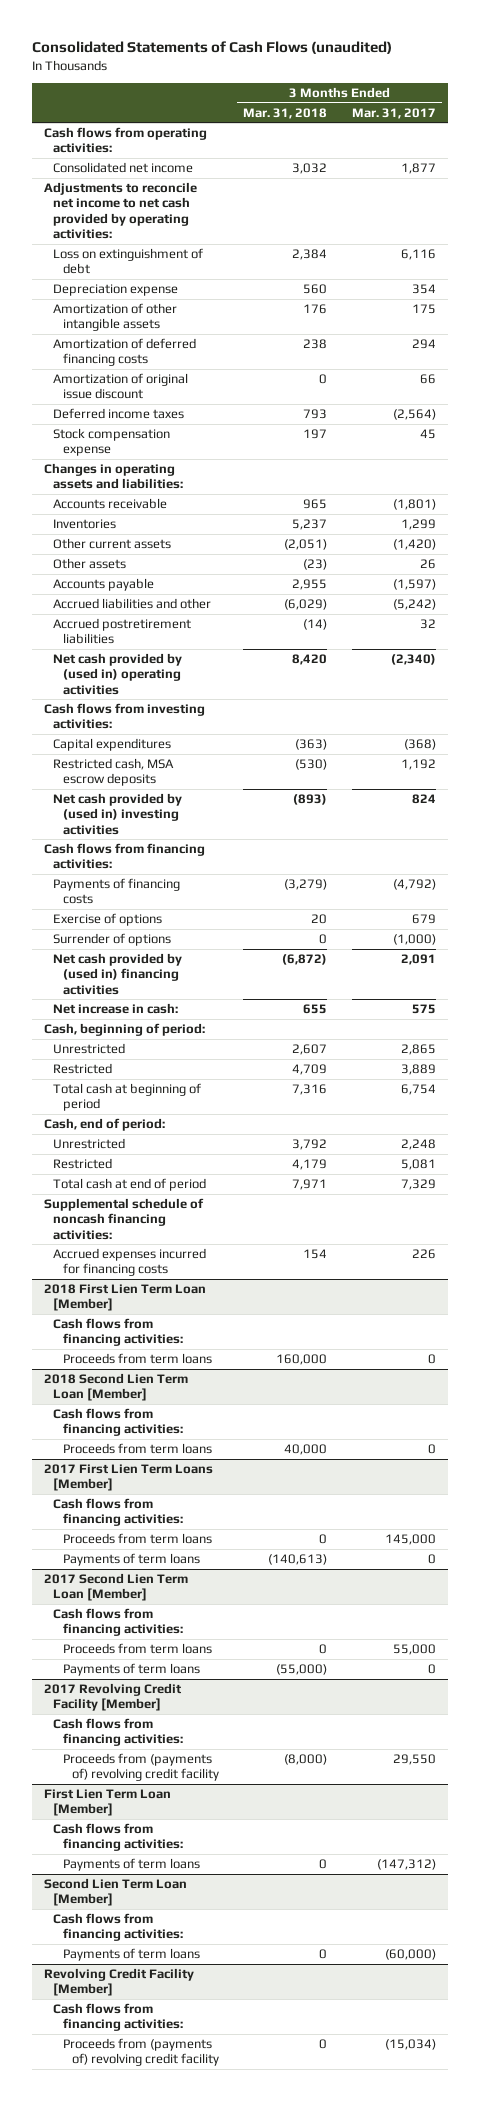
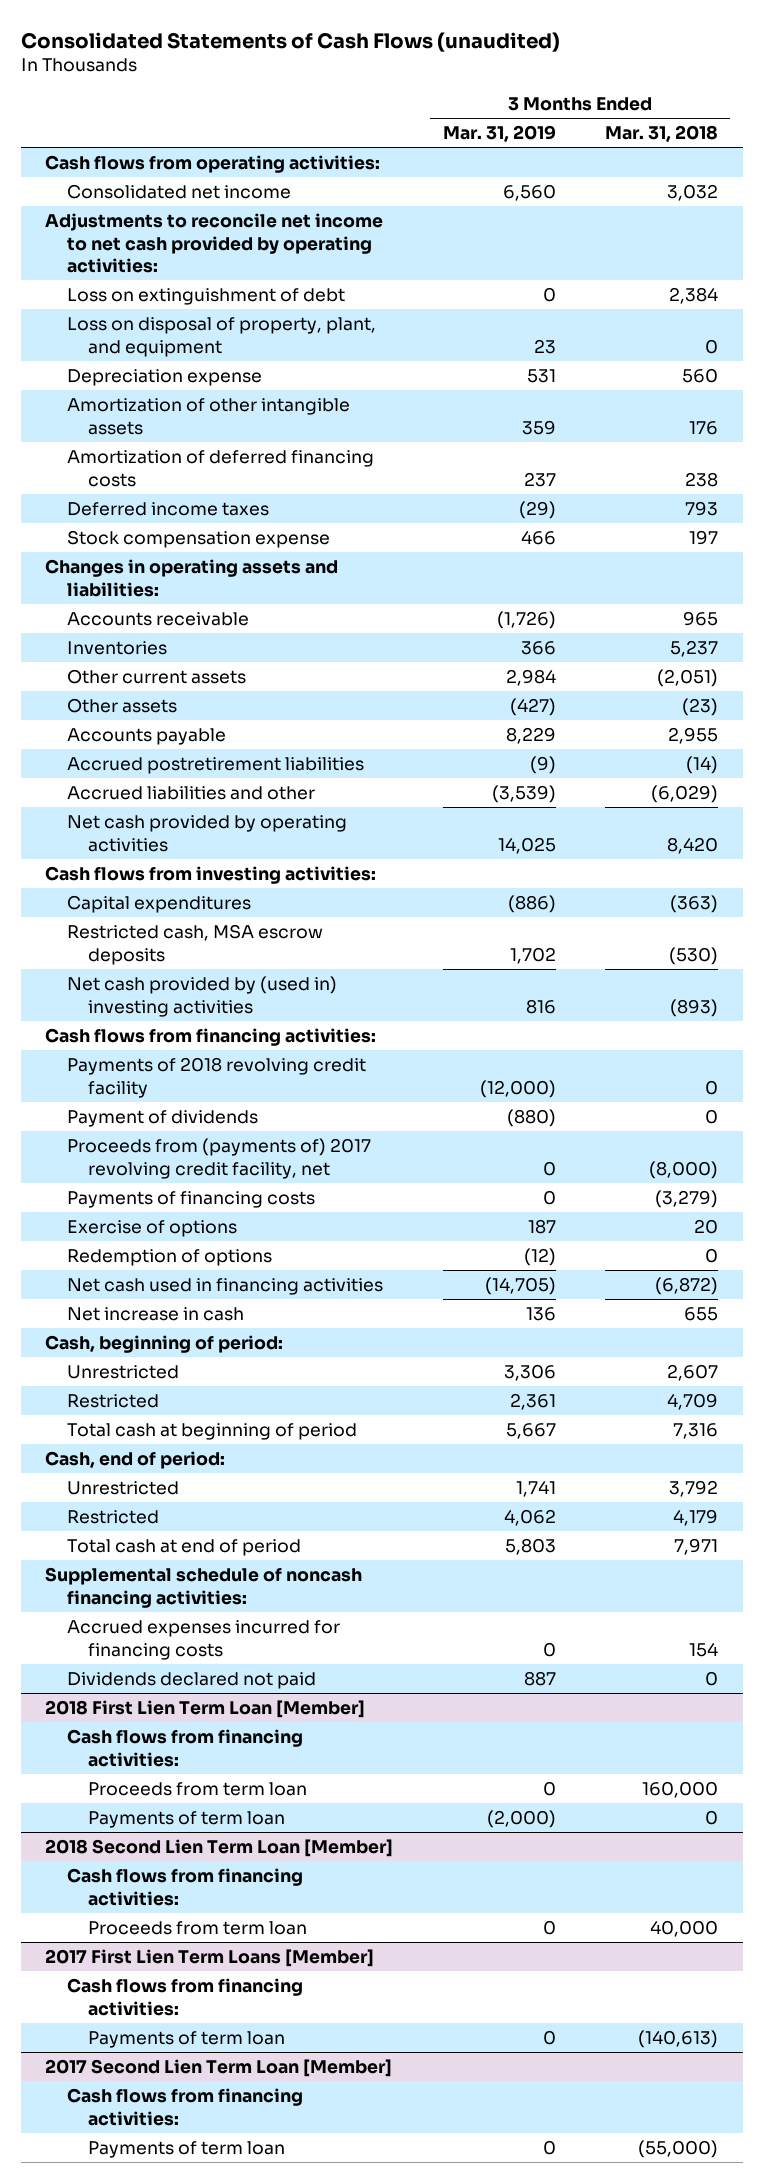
- | 3 Months Ended Mar. 31, 2018 | 3 Months Ended Mar. 31, 2017
+ | 3 Months Ended Mar. 31, 2019 | 3 Months Ended Mar. 31, 2018
+ Loss on disposal of property, plant, and equipment | 23 | 0
- Amortization of original issue discount | 0 | 66
- Net cash provided by (used in) operating activities | 8,420 | (2,340)
moved down: Accrued liabilities and other | (3,539) | (6,029)
+ Net cash provided by operating activities | 14,025 | 8,420
+ Payments of 2018 revolving credit facility | (12,000) | 0
+ Payment of dividends | (880) | 0
+ Proceeds from (payments of) 2017 revolving credit facility, net | 0 | (8,000)
- Surrender of options | 0 | (1,000)
- Net cash provided by (used in) financing activities | (6,872) | 2,091
- Net increase in cash: | 655 | 575
+ Redemption of options | (12) | 0
+ Net cash used in financing activities | (14,705) | (6,872)
+ Net increase in cash | 136 | 655
+ Dividends declared not paid | 887 | 0
@ 2018 First Lien Term Loan [Member]
- Proceeds from term loans | 160,000 | 0
+ Proceeds from term loan | 0 | 160,000
+ Payments of term loan | (2,000) | 0
@ 2018 Second Lien Term Loan [Member]
- Proceeds from term loans | 40,000 | 0
+ Proceeds from term loan | 0 | 40,000
@ 2017 First Lien Term Loans [Member]
- Proceeds from term loans | 0 | 145,000
- Payments of term loans | (140,613) | 0
+ Payments of term loan | 0 | (140,613)
@ 2017 Second Lien Term Loan [Member]
- Proceeds from term loans | 0 | 55,000
- Payments of term loans | (55,000) | 0
- 2017 Revolving Credit Facility [Member]
- Cash flows from financing activities:
- Proceeds from (payments of) revolving credit facility | (8,000) | 29,550
- First Lien Term Loan [Member]
- Cash flows from financing activities:
- Payments of term loans | 0 | (147,312)
- Second Lien Term Loan [Member]
- Cash flows from financing activities:
- Payments of term loans | 0 | (60,000)
- Revolving Credit Facility [Member]
- Cash flows from financing activities:
- Proceeds from (payments of) revolving credit facility | 0 | (15,034)
@ 2017 Second Lien Term Loan [Member]
+ Payments of term loan | 0 | (55,000)

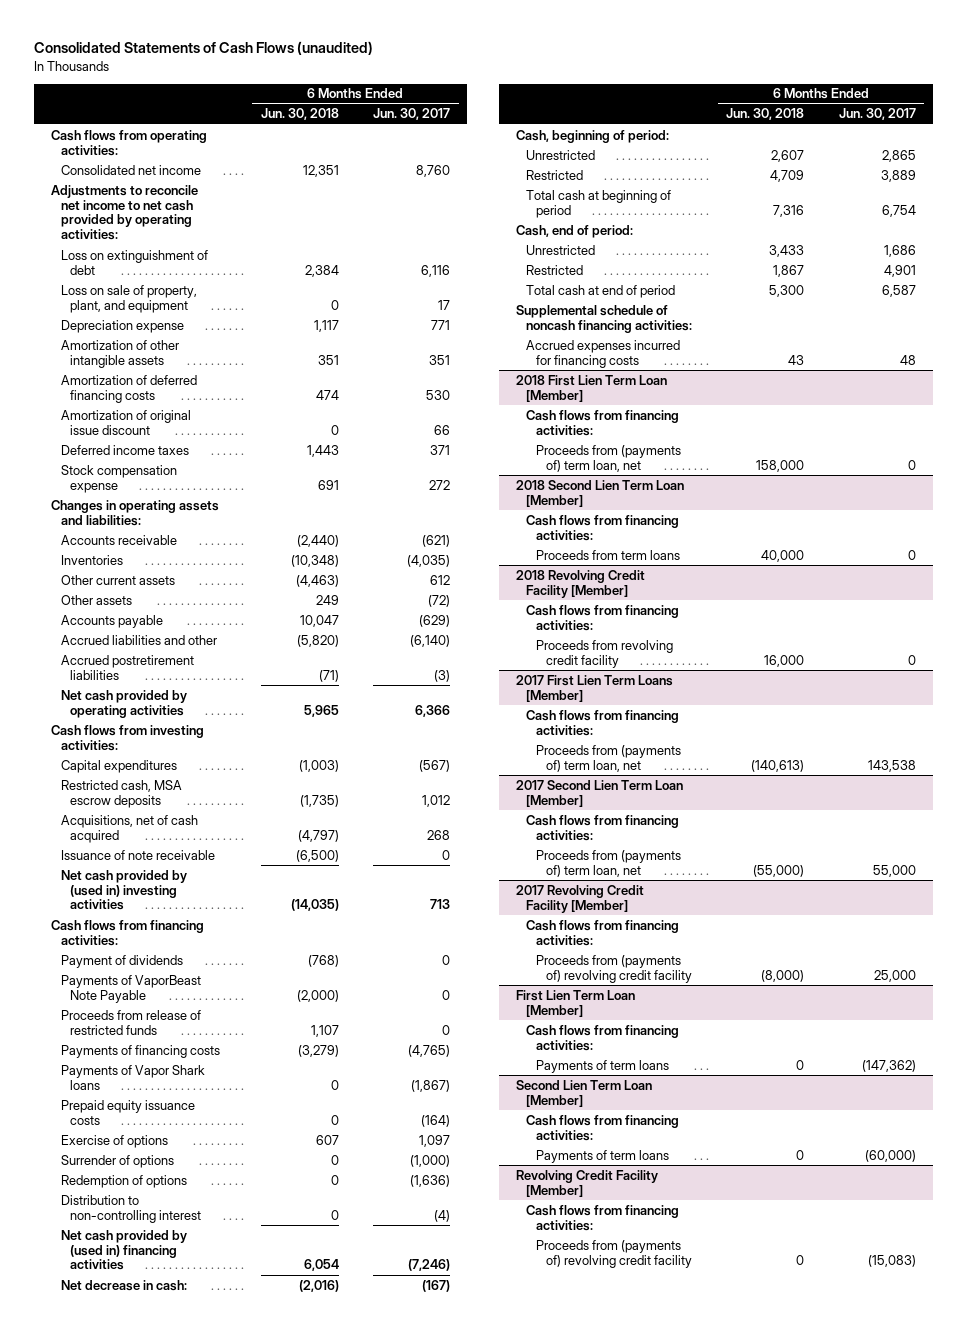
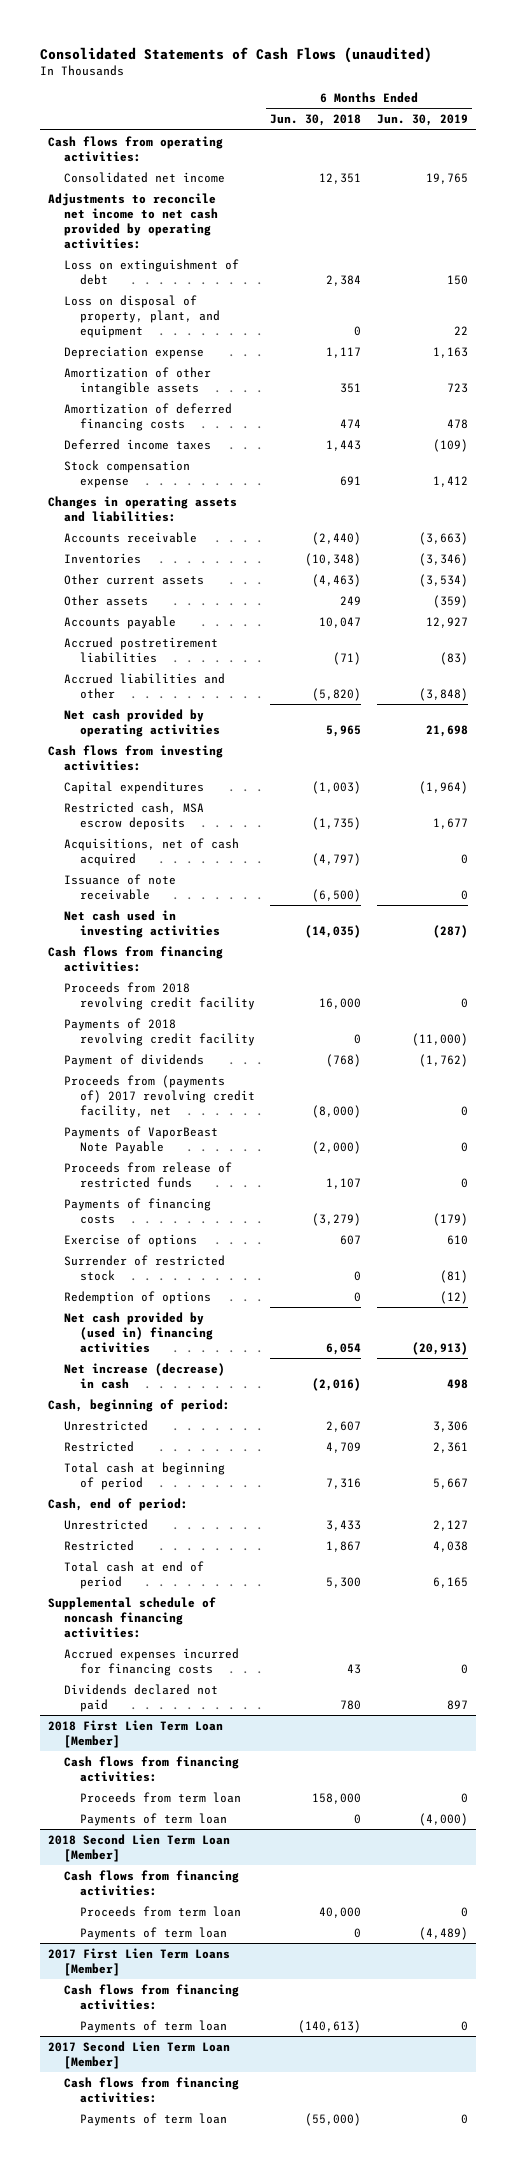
- | 6 Months Ended Jun. 30, 2018 | 6 Months Ended Jun. 30, 2017
+ | 6 Months Ended Jun. 30, 2018 | 6 Months Ended Jun. 30, 2019
- Loss on sale of property, plant, and equipment | 0 | 17
+ Loss on disposal of property, plant, and equipment | 0 | 22
- Amortization of original issue discount | 0 | 66
moved down: Accrued liabilities and other | (5,820) | (3,848)
- Net cash provided by (used in) investing activities | (14,035) | 713
+ Net cash used in investing activities | (14,035) | (287)
+ Proceeds from 2018 revolving credit facility | 16,000 | 0
+ Payments of 2018 revolving credit facility | 0 | (11,000)
+ Proceeds from (payments of) 2017 revolving credit facility, net | (8,000) | 0
- Payments of Vapor Shark loans | 0 | (1,867)
- Prepaid equity issuance costs | 0 | (164)
- Surrender of options | 0 | (1,000)
+ Surrender of restricted stock | 0 | (81)
- Distribution to non-controlling interest | 0 | (4)
- Net decrease in cash: | (2,016) | (167)
+ Net increase (decrease) in cash | (2,016) | 498
+ Dividends declared not paid | 780 | 897
@ 2018 First Lien Term Loan [Member]
- Proceeds from (payments of) term loan, net | 158,000 | 0
+ Proceeds from term loan | 158,000 | 0
+ Payments of term loan | 0 | (4,000)
@ 2018 Second Lien Term Loan [Member]
- Proceeds from term loans | 40,000 | 0
- 2018 Revolving Credit Facility [Member]
- Cash flows from financing activities:
- Proceeds from revolving credit facility | 16,000 | 0
@ 2018 Second Lien Term Loan [Member]
+ Proceeds from term loan | 40,000 | 0
+ Payments of term loan | 0 | (4,489)
@ 2017 First Lien Term Loans [Member]
- Proceeds from (payments of) term loan, net | (140,613) | 143,538
+ Payments of term loan | (140,613) | 0
@ 2017 Second Lien Term Loan [Member]
- Proceeds from (payments of) term loan, net | (55,000) | 55,000
- 2017 Revolving Credit Facility [Member]
- Cash flows from financing activities:
- Proceeds from (payments of) revolving credit facility | (8,000) | 25,000
- First Lien Term Loan [Member]
- Cash flows from financing activities:
- Payments of term loans | 0 | (147,362)
- Second Lien Term Loan [Member]
- Cash flows from financing activities:
- Payments of term loans | 0 | (60,000)
- Revolving Credit Facility [Member]
- Cash flows from financing activities:
- Proceeds from (payments of) revolving credit facility | 0 | (15,083)
@ 2017 Second Lien Term Loan [Member]
+ Payments of term loan | (55,000) | 0

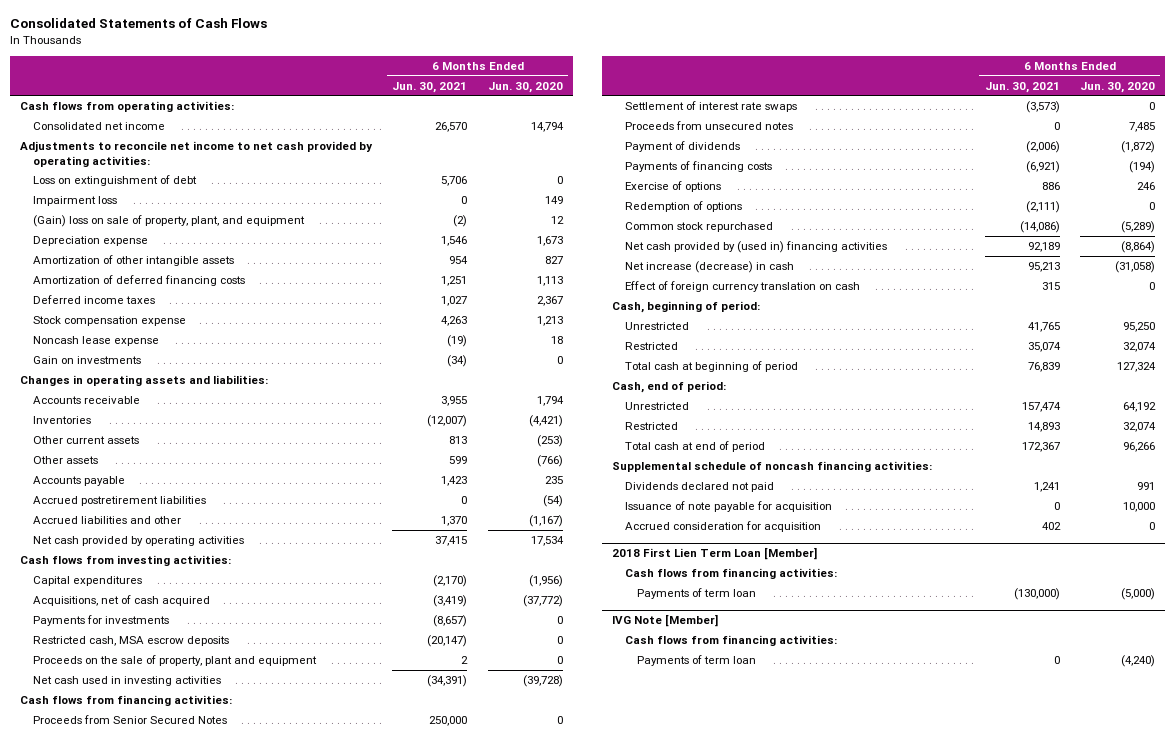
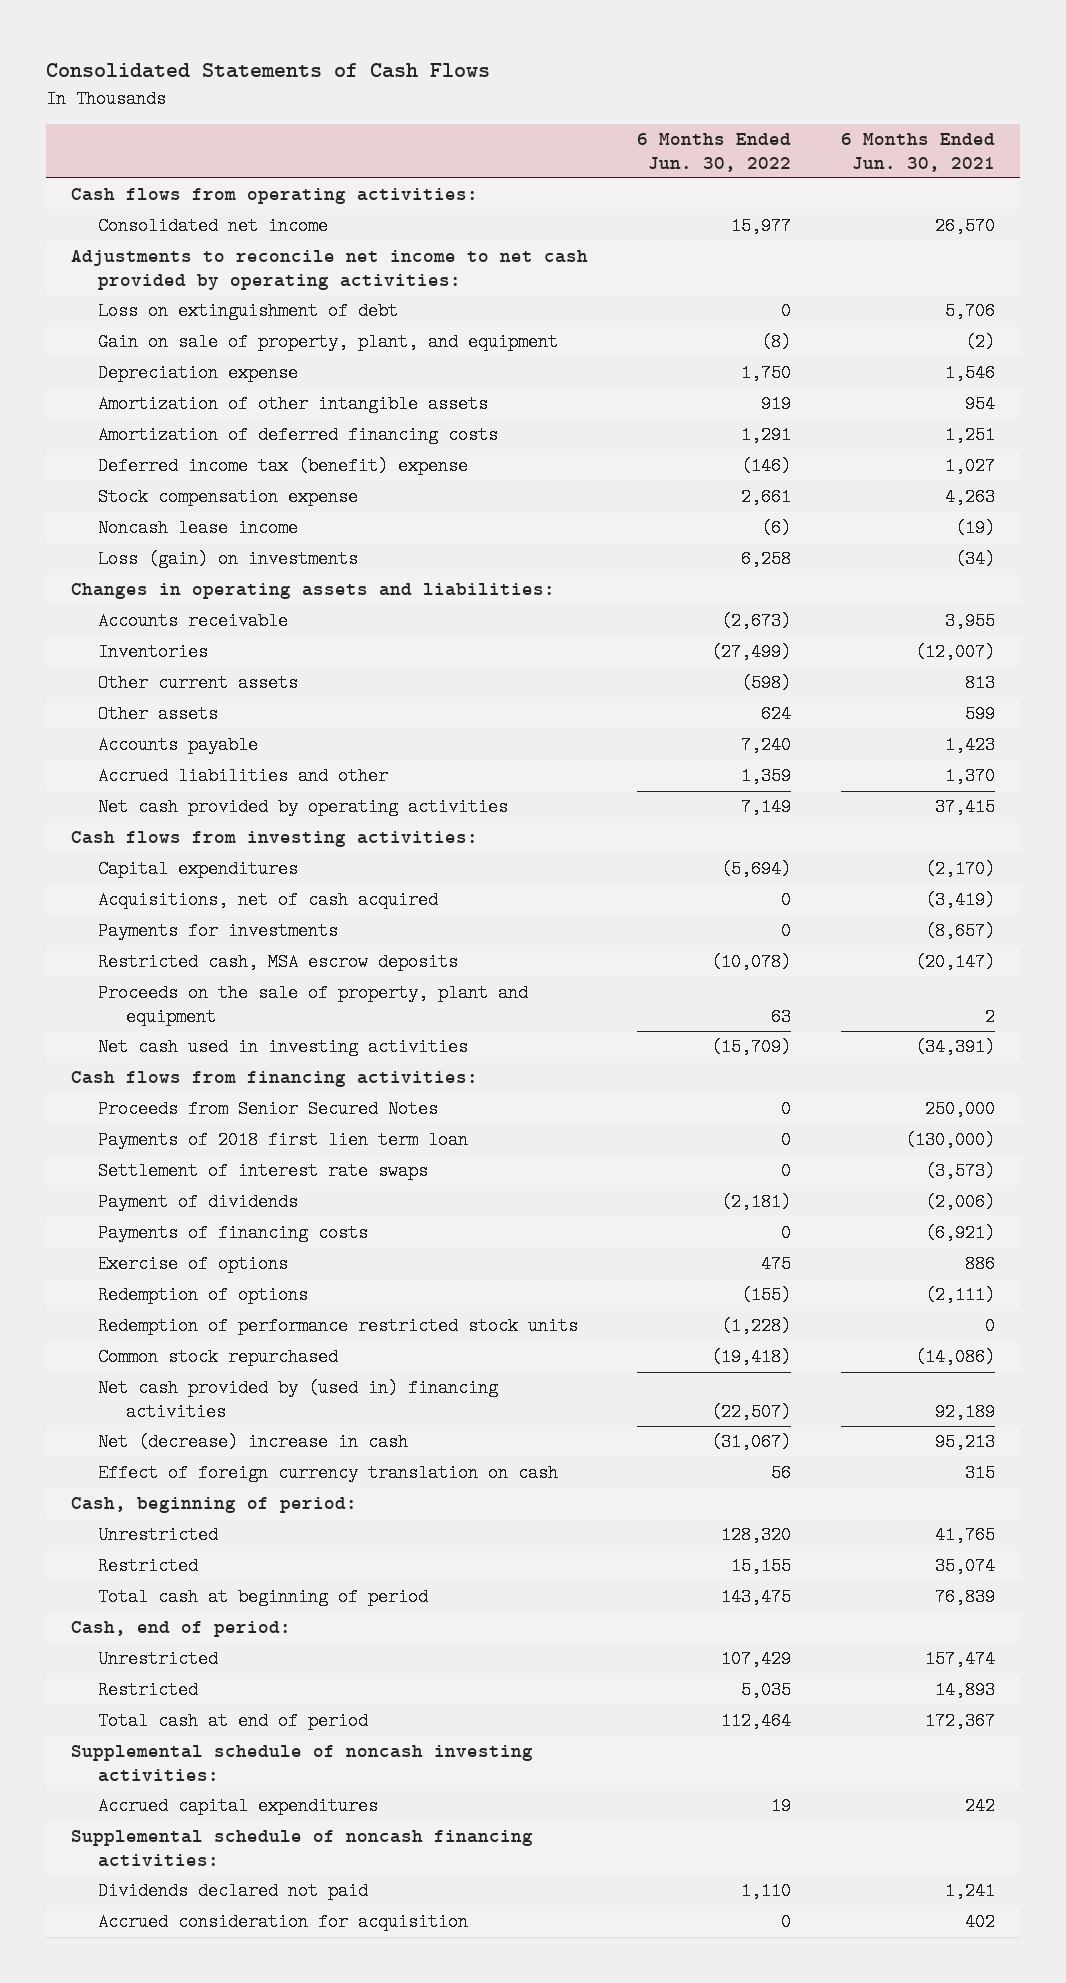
- | 6 Months Ended Jun. 30, 2021 | 6 Months Ended Jun. 30, 2020
+ | 6 Months Ended Jun. 30, 2022 | 6 Months Ended Jun. 30, 2021
- Impairment loss | 0 | 149
- (Gain) loss on sale of property, plant, and equipment | (2) | 12
+ Gain on sale of property, plant, and equipment | (8) | (2)
- Deferred income taxes | 1,027 | 2,367
+ Deferred income tax (benefit) expense | (146) | 1,027
- Noncash lease expense | (19) | 18
- Gain on investments | (34) | 0
+ Noncash lease income | (6) | (19)
+ Loss (gain) on investments | 6,258 | (34)
- Accrued postretirement liabilities | 0 | (54)
+ Payments of 2018 first lien term loan | 0 | (130,000)
- Proceeds from unsecured notes | 0 | 7,485
+ Redemption of performance restricted stock units | (1,228) | 0
- Net increase (decrease) in cash | 95,213 | (31,058)
+ Net (decrease) increase in cash | (31,067) | 95,213
+ Supplemental schedule of noncash investing activities:
+ Accrued capital expenditures | 19 | 242
- Issuance of note payable for acquisition | 0 | 10,000
- 2018 First Lien Term Loan [Member]
- Cash flows from financing activities:
- Payments of term loan | (130,000) | (5,000)
- IVG Note [Member]
- Cash flows from financing activities:
- Payments of term loan | 0 | (4,240)

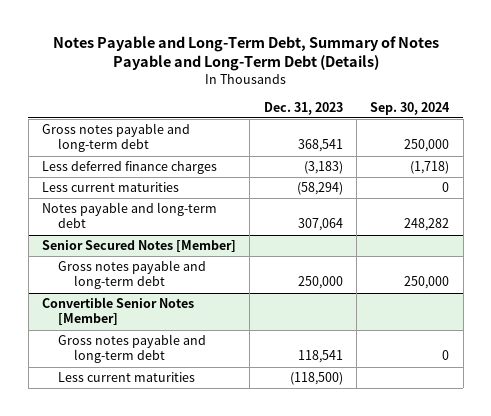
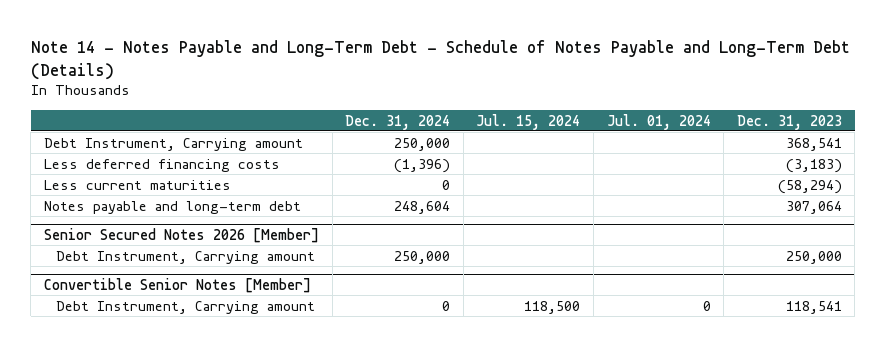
- Notes Payable and Long-Term Debt, Summary of Notes Payable and Long-Term Debt (Details)
+ Note 14 - Notes Payable and Long-Term Debt - Schedule of Notes Payable and Long-Term Debt (Details)
- | Dec. 31, 2023 | Sep. 30, 2024
+ | Dec. 31, 2024 | Jul. 15, 2024 | Jul. 01, 2024 | Dec. 31, 2023
- Gross notes payable and long-term debt | 368,541 | 250,000
- Less deferred finance charges | (3,183) | (1,718)
+ Debt Instrument, Carrying amount | 250,000 | | | 368,541
+ Less deferred financing costs | (1,396) | | | (3,183)
- Senior Secured Notes [Member]
- Gross notes payable and long-term debt | 250,000 | 250,000
+ Senior Secured Notes 2026 [Member]
+ Debt Instrument, Carrying amount | 250,000 | | | 250,000
@ Convertible Senior Notes [Member]
- Gross notes payable and long-term debt | 118,541 | 0
- Less current maturities | (118,500) |
+ Debt Instrument, Carrying amount | 0 | 118,500 | 0 | 118,541

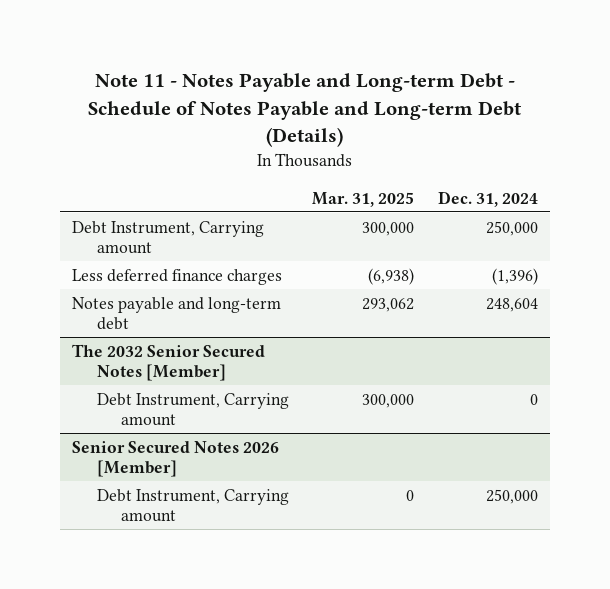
- Note 14 - Notes Payable and Long-Term Debt - Schedule of Notes Payable and Long-Term Debt (Details)
+ Note 11 - Notes Payable and Long-term Debt - Schedule of Notes Payable and Long-term Debt (Details)
- | Dec. 31, 2024 | Jul. 15, 2024 | Jul. 01, 2024 | Dec. 31, 2023
+ | Mar. 31, 2025 | Dec. 31, 2024
- Less deferred financing costs | (1,396) | | | (3,183)
- Less current maturities | 0 | | | (58,294)
+ Less deferred finance charges | (6,938) | (1,396)
+ The 2032 Senior Secured Notes [Member]
+ Debt Instrument, Carrying amount | 300,000 | 0
- Convertible Senior Notes [Member]
- Debt Instrument, Carrying amount | 0 | 118,500 | 0 | 118,541

